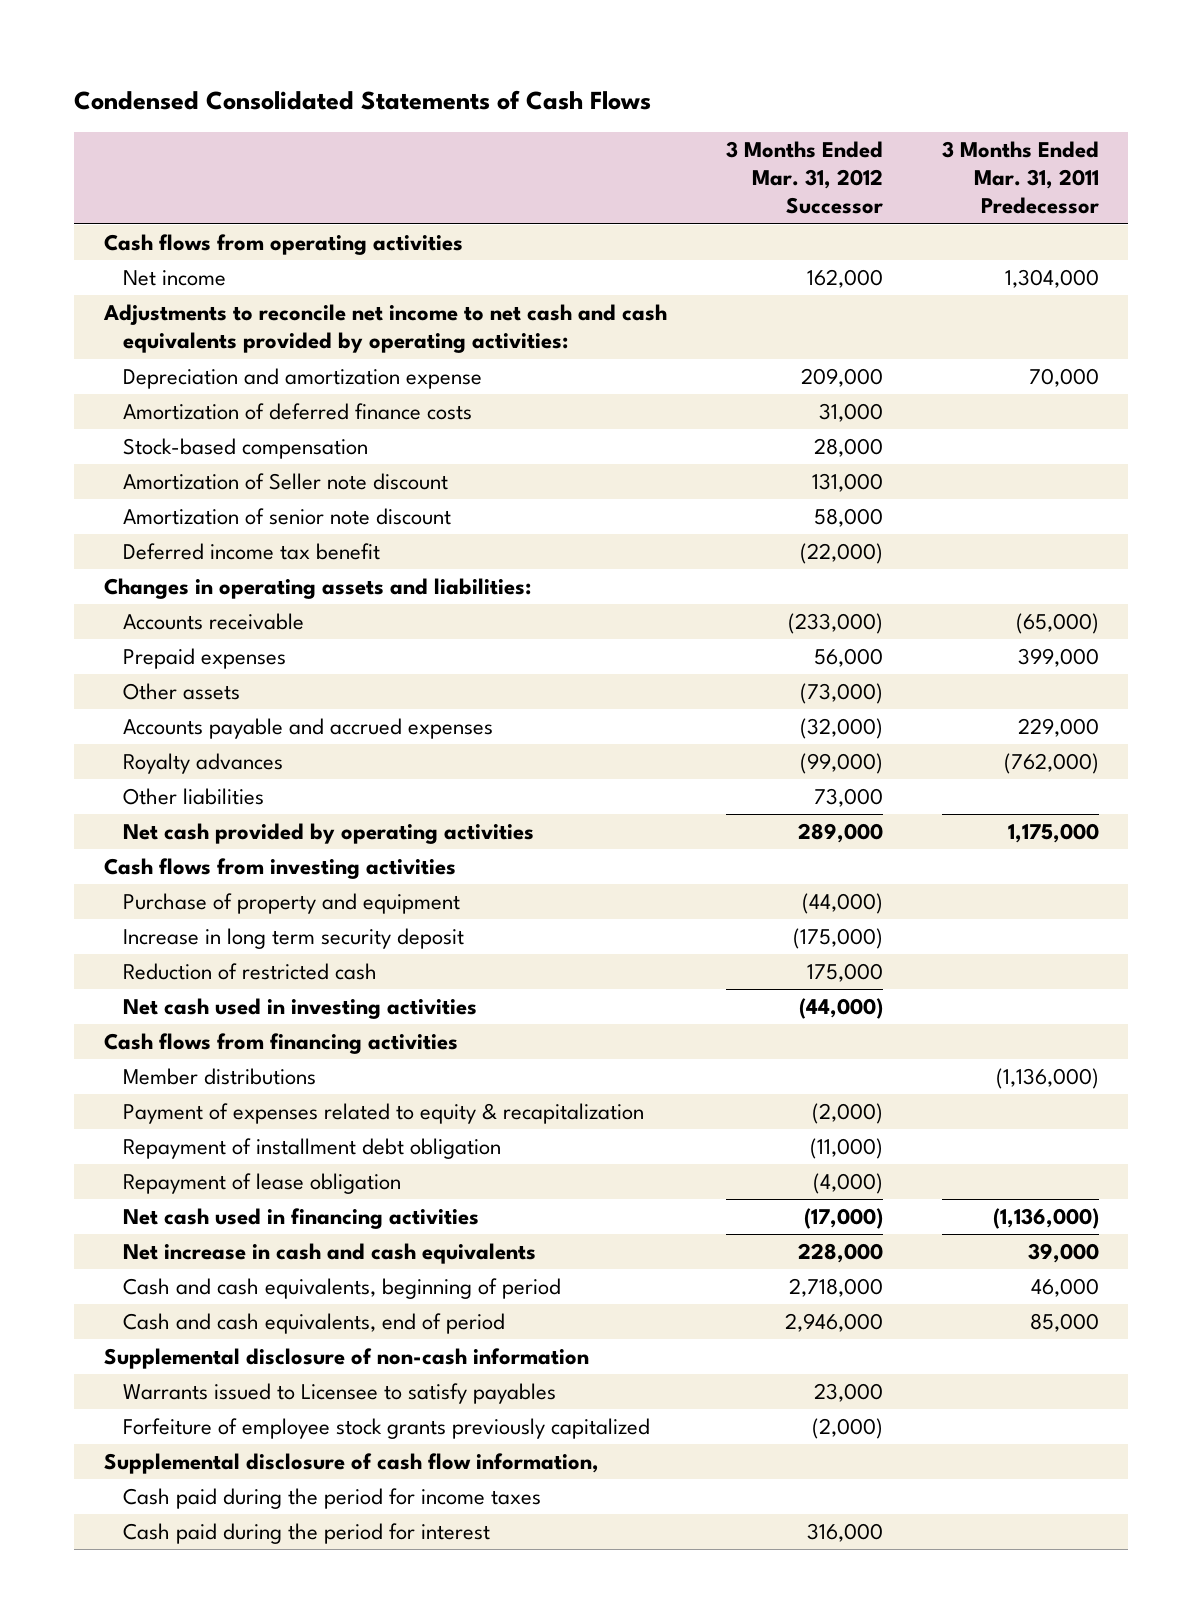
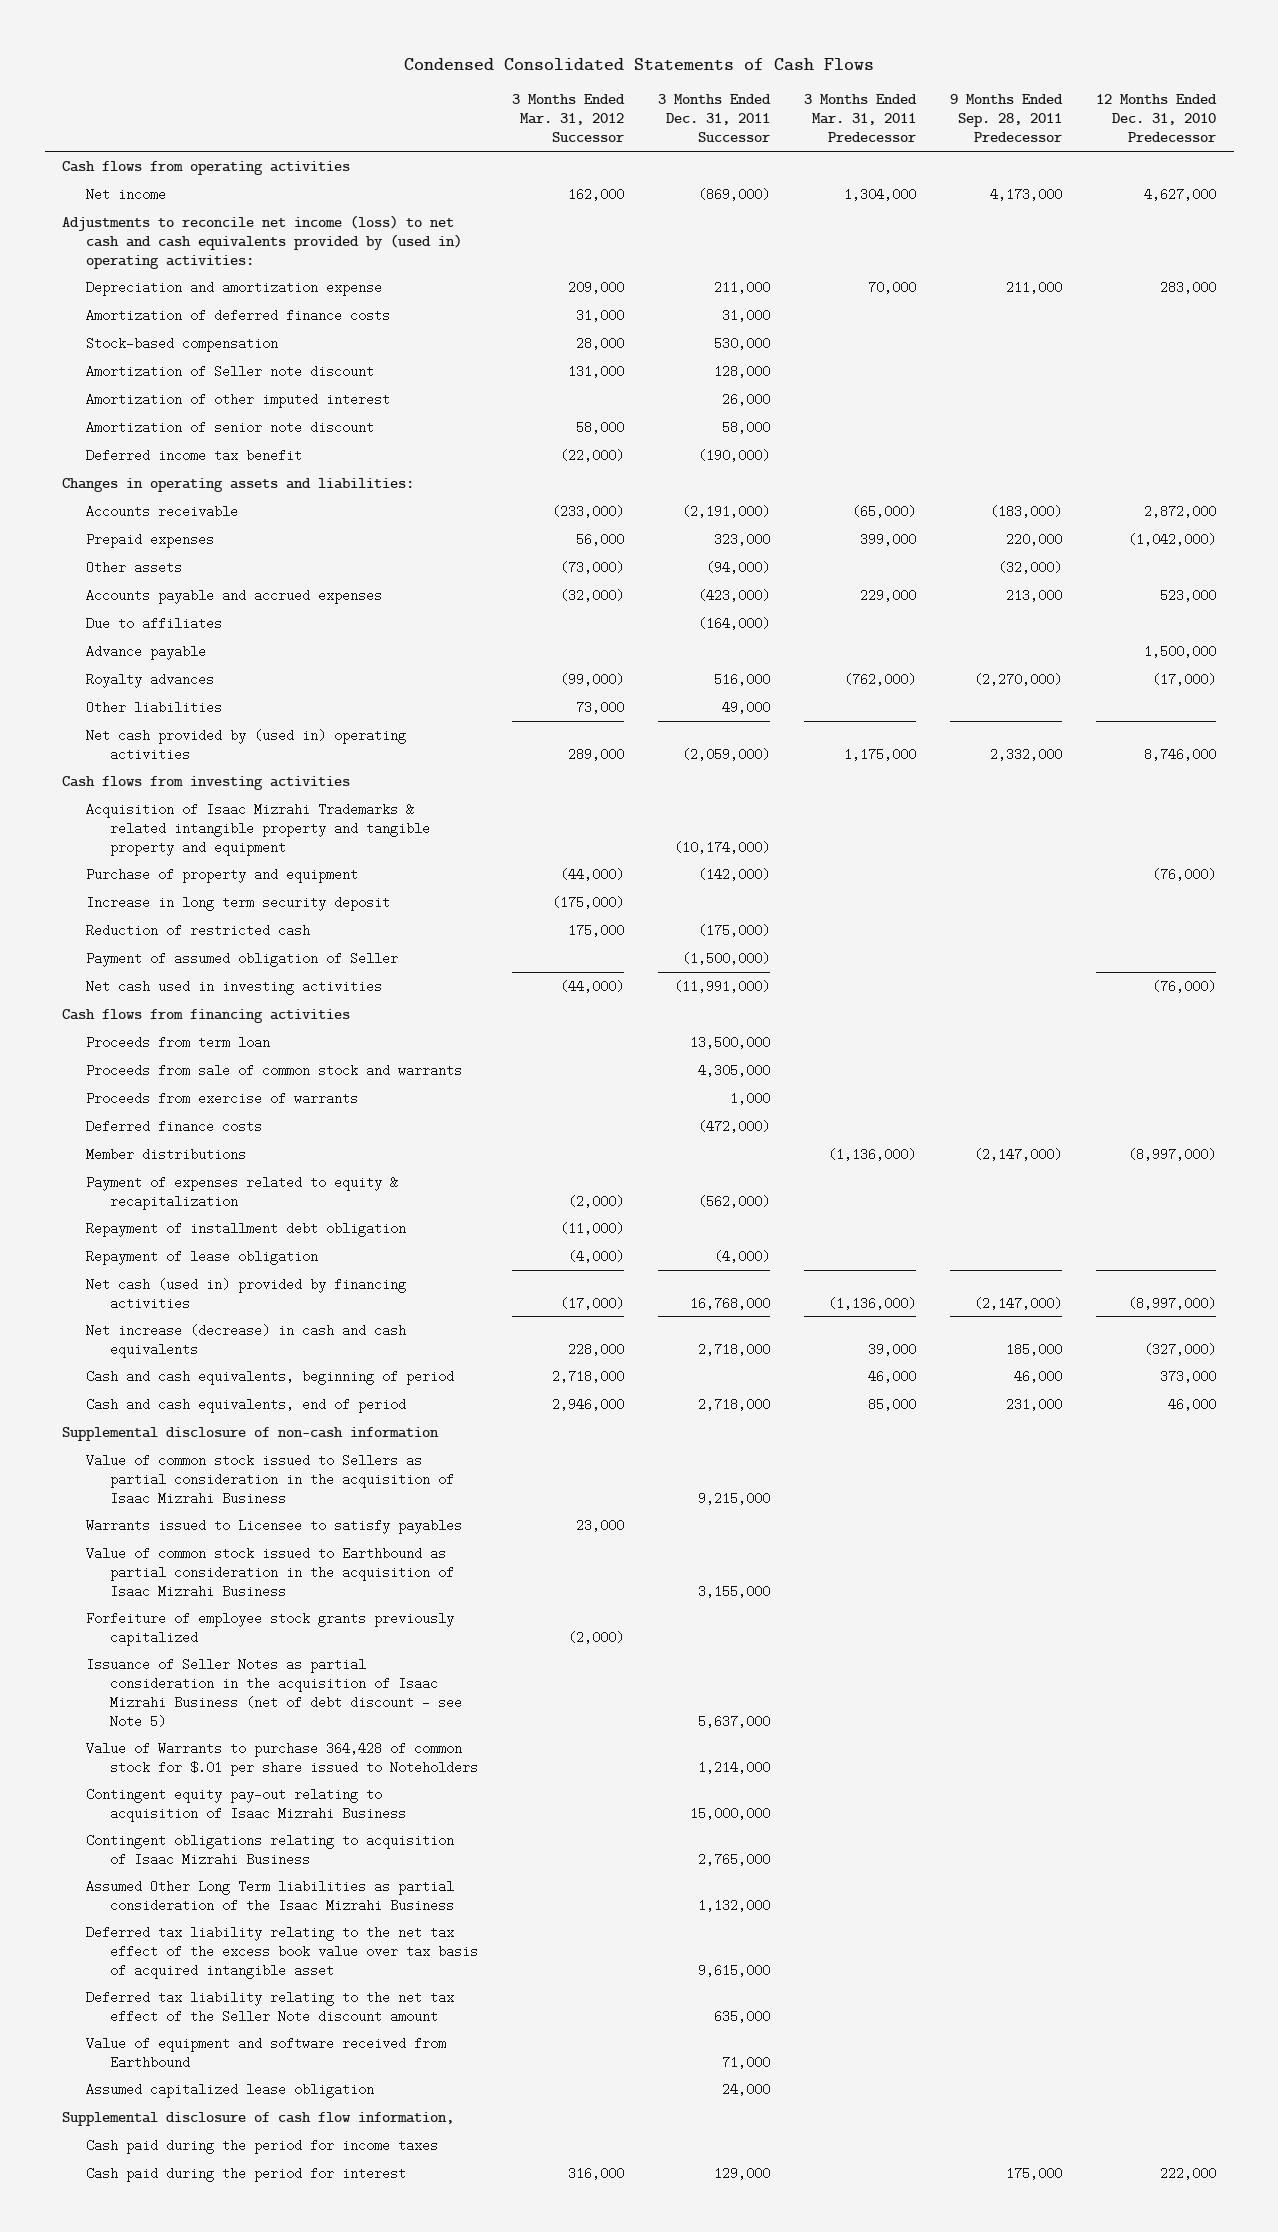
- | 3 Months Ended Mar. 31, 2012 Successor | 3 Months Ended Mar. 31, 2011 Predecessor
+ | 3 Months Ended Mar. 31, 2012 Successor | 3 Months Ended Dec. 31, 2011 Successor | 3 Months Ended Mar. 31, 2011 Predecessor | 9 Months Ended Sep. 28, 2011 Predecessor | 12 Months Ended Dec. 31, 2010 Predecessor
- Adjustments to reconcile net income to net cash and cash equivalents provided by operating activities:
+ Adjustments to reconcile net income (loss) to net cash and cash equivalents provided by (used in) operating activities:
+ Amortization of other imputed interest | | 26,000 | | |
+ Due to affiliates | | (164,000) | | |
+ Advance payable | | | | | 1,500,000
- Net cash provided by operating activities | 289,000 | 1,175,000
+ Net cash provided by (used in) operating activities | 289,000 | (2,059,000) | 1,175,000 | 2,332,000 | 8,746,000
+ Acquisition of Isaac Mizrahi Trademarks & related intangible property and tangible property and equipment | | (10,174,000) | | |
+ Payment of assumed obligation of Seller | | (1,500,000) | | |
+ Proceeds from term loan | | 13,500,000 | | |
+ Proceeds from sale of common stock and warrants | | 4,305,000 | | |
+ Proceeds from exercise of warrants | | 1,000 | | |
+ Deferred finance costs | | (472,000) | | |
- Net cash used in financing activities | (17,000) | (1,136,000)
- Net increase in cash and cash equivalents | 228,000 | 39,000
+ Net cash (used in) provided by financing activities | (17,000) | 16,768,000 | (1,136,000) | (2,147,000) | (8,997,000)
+ Net increase (decrease) in cash and cash equivalents | 228,000 | 2,718,000 | 39,000 | 185,000 | (327,000)
+ Value of common stock issued to Sellers as partial consideration in the acquisition of Isaac Mizrahi Business | | 9,215,000 | | |
+ Value of common stock issued to Earthbound as partial consideration in the acquisition of Isaac Mizrahi Business | | 3,155,000 | | |
+ Issuance of Seller Notes as partial consideration in the acquisition of Isaac Mizrahi Business (net of debt discount - see Note 5) | | 5,637,000 | | |
+ Value of Warrants to purchase 364,428 of common stock for $.01 per share issued to Noteholders | | 1,214,000 | | |
+ Contingent equity pay-out relating to acquisition of Isaac Mizrahi Business | | 15,000,000 | | |
+ Contingent obligations relating to acquisition of Isaac Mizrahi Business | | 2,765,000 | | |
+ Assumed Other Long Term liabilities as partial consideration of the Isaac Mizrahi Business | | 1,132,000 | | |
+ Deferred tax liability relating to the net tax effect of the excess book value over tax basis of acquired intangible asset | | 9,615,000 | | |
+ Deferred tax liability relating to the net tax effect of the Seller Note discount amount | | 635,000 | | |
+ Value of equipment and software received from Earthbound | | 71,000 | | |
+ Assumed capitalized lease obligation | | 24,000 | | |

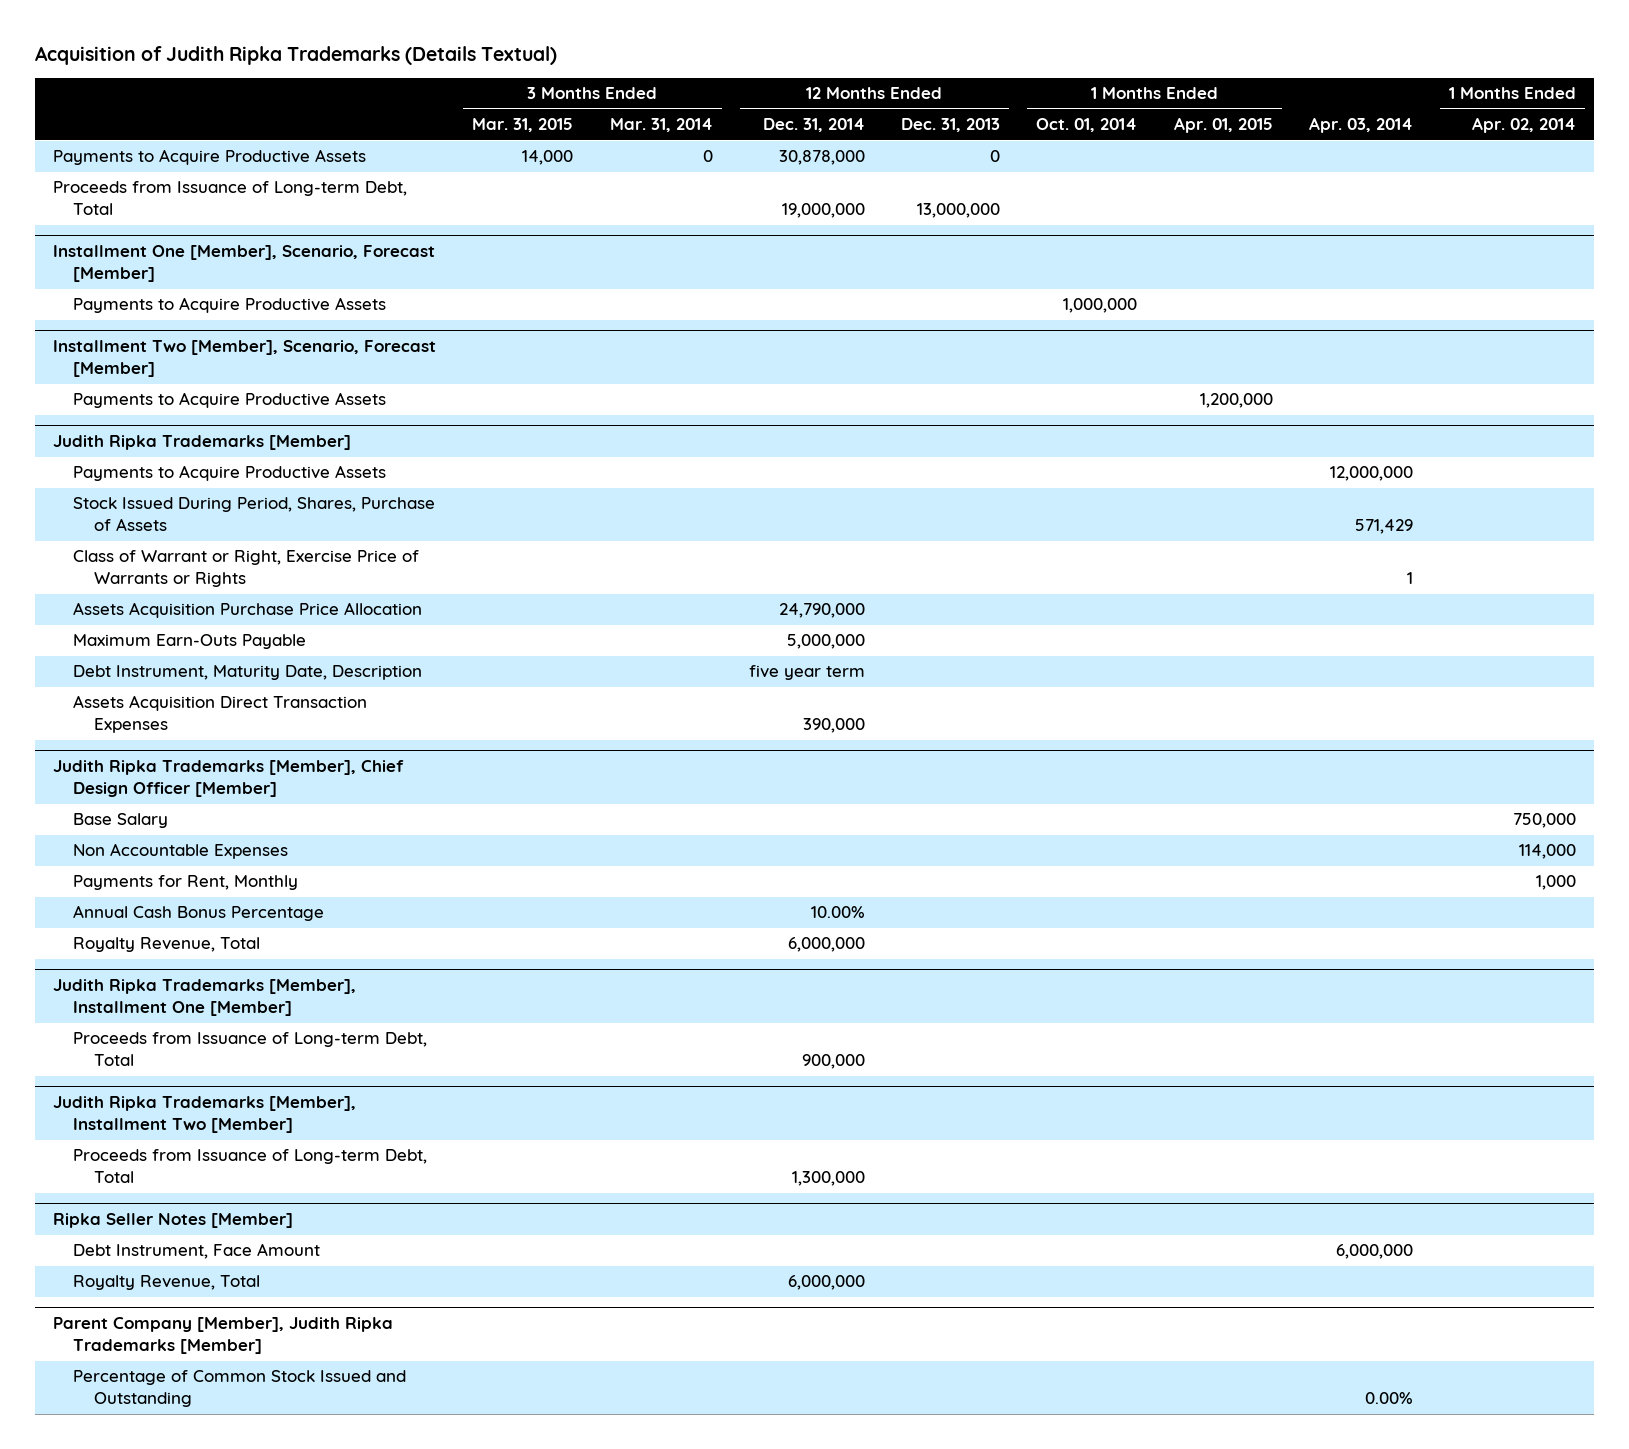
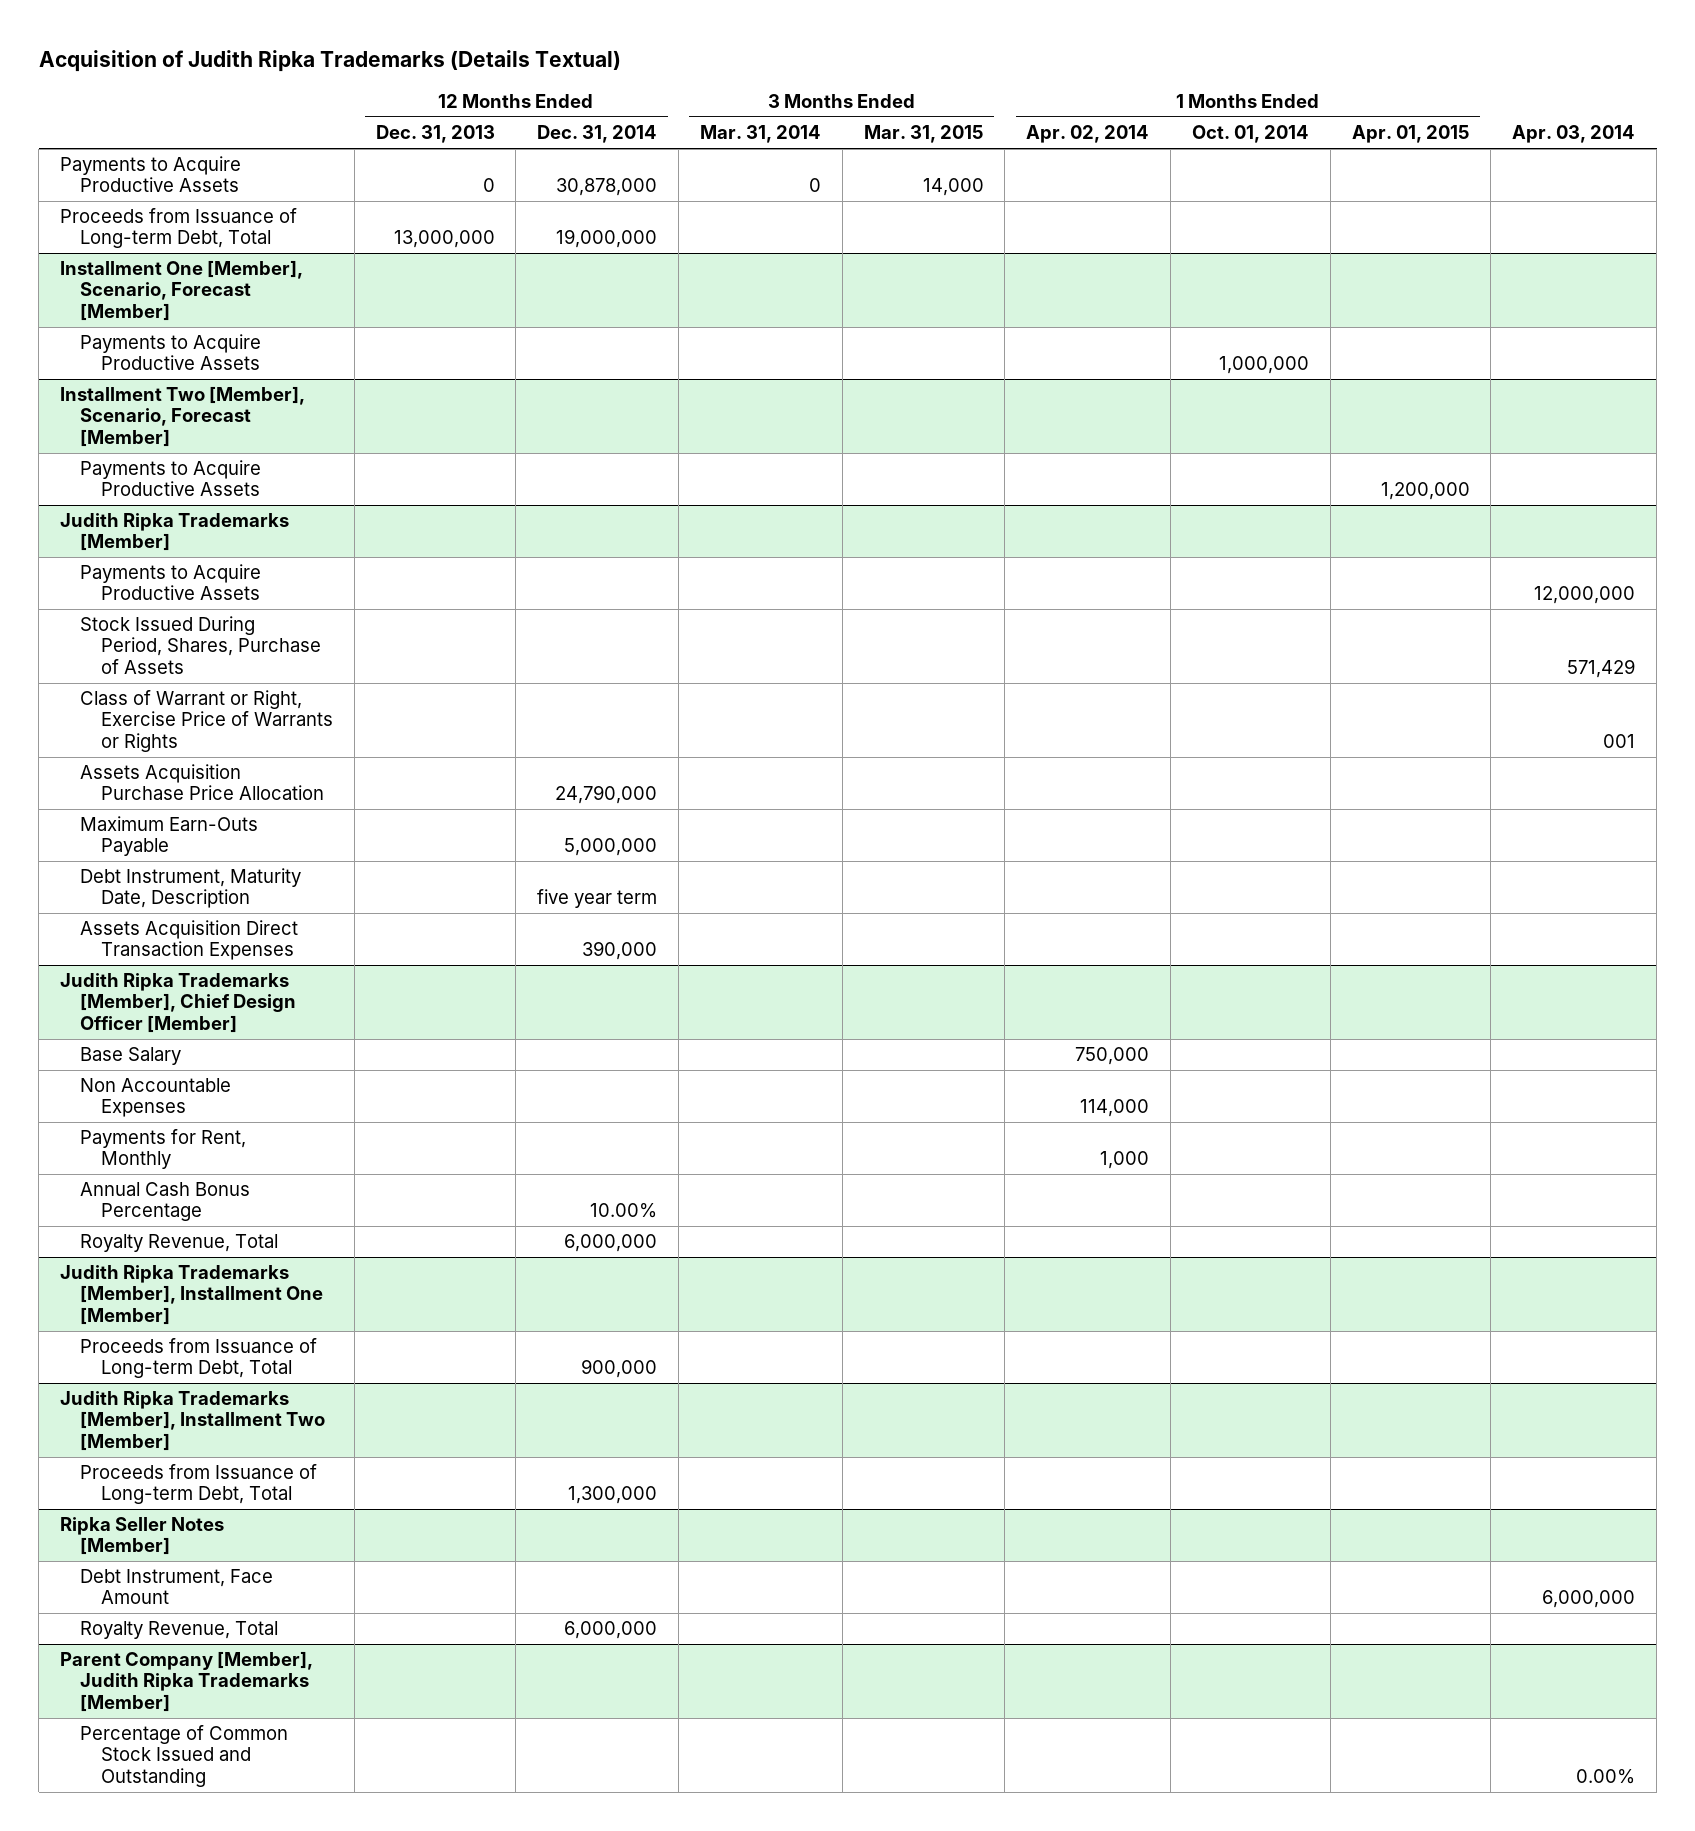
- | 3 Months Ended Mar. 31, 2015 | 3 Months Ended Mar. 31, 2014 | 12 Months Ended Dec. 31, 2014 | 12 Months Ended Dec. 31, 2013 | 1 Months Ended Oct. 01, 2014 | 1 Months Ended Apr. 01, 2015 | Apr. 03, 2014 | 1 Months Ended Apr. 02, 2014
+ | 12 Months Ended Dec. 31, 2013 | 12 Months Ended Dec. 31, 2014 | 3 Months Ended Mar. 31, 2014 | 3 Months Ended Mar. 31, 2015 | 1 Months Ended Apr. 02, 2014 | 1 Months Ended Oct. 01, 2014 | 1 Months Ended Apr. 01, 2015 | Apr. 03, 2014
@ Judith Ripka Trademarks [Member]
- Class of Warrant or Right, Exercise Price of Warrants or Rights | | | | | | | 1 |
+ Class of Warrant or Right, Exercise Price of Warrants or Rights | | | | | | | | 001

